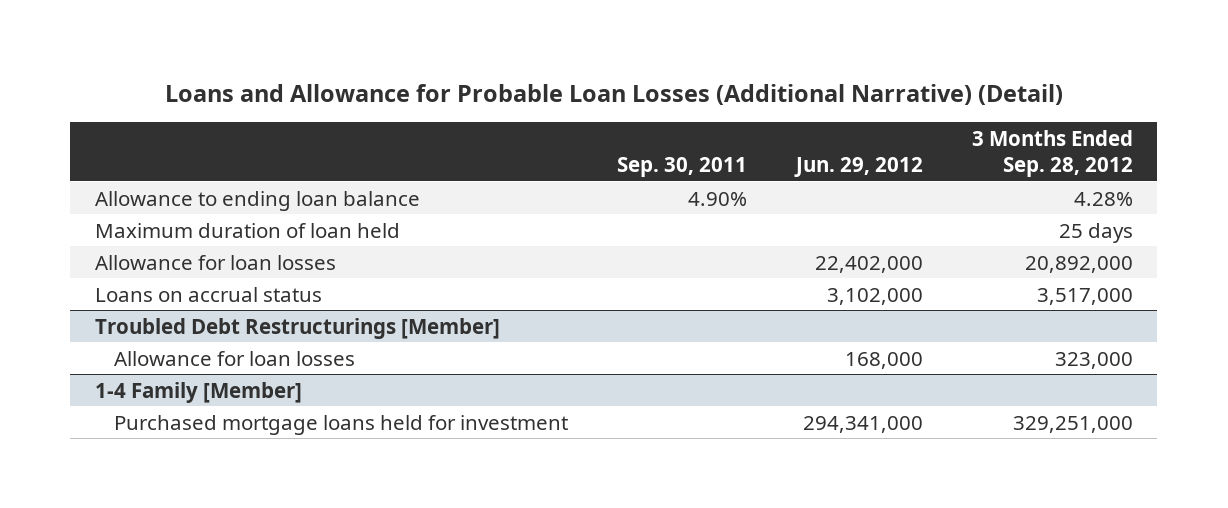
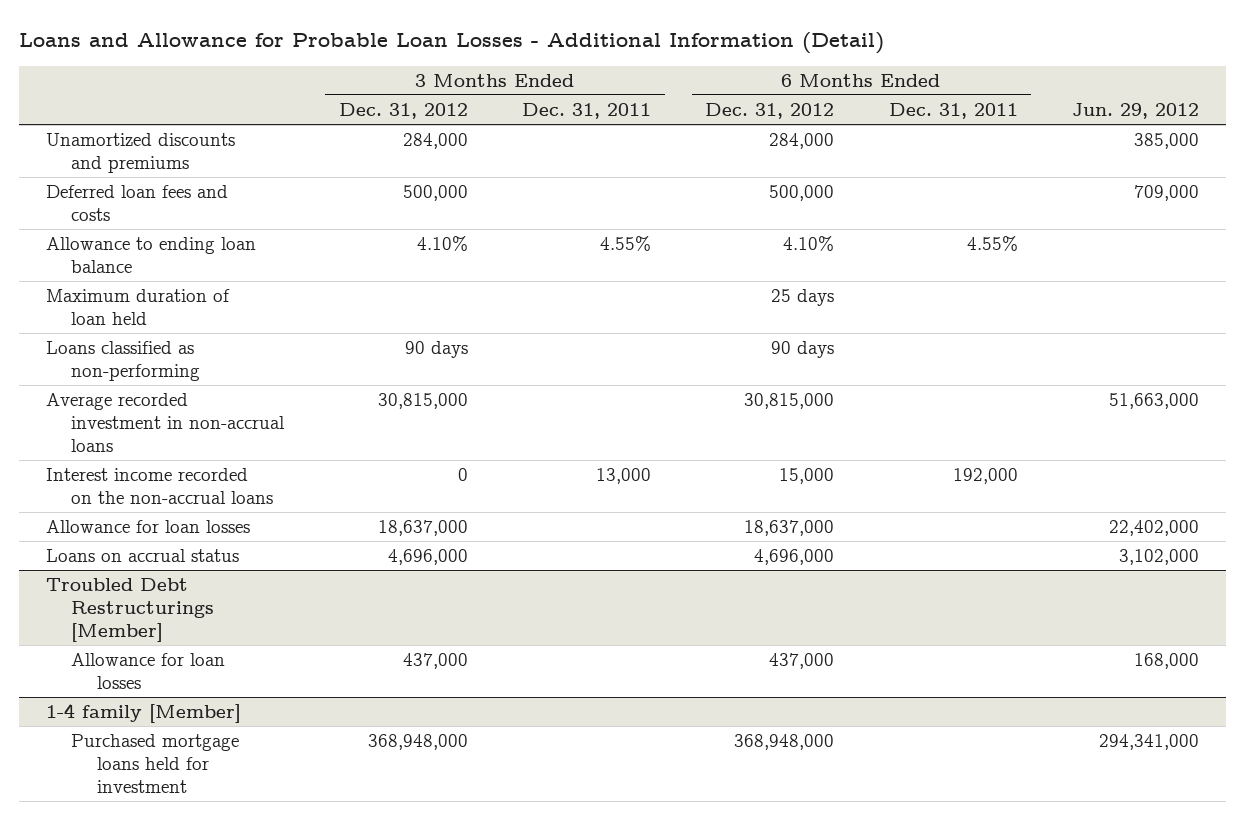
- Loans and Allowance for Probable Loan Losses (Additional Narrative) (Detail)
+ Loans and Allowance for Probable Loan Losses - Additional Information (Detail)
- | Sep. 30, 2011 | Jun. 29, 2012 | 3 Months Ended Sep. 28, 2012
+ | 3 Months Ended Dec. 31, 2012 | 3 Months Ended Dec. 31, 2011 | 6 Months Ended Dec. 31, 2012 | 6 Months Ended Dec. 31, 2011 | Jun. 29, 2012
+ Unamortized discounts and premiums | 284,000 | | 284,000 | | 385,000
+ Deferred loan fees and costs | 500,000 | | 500,000 | | 709,000
+ Loans classified as non-performing | 90 days | | 90 days | |
+ Average recorded investment in non-accrual loans | 30,815,000 | | 30,815,000 | | 51,663,000
+ Interest income recorded on the non-accrual loans | 0 | 13,000 | 15,000 | 192,000 |
- 1-4 Family [Member]
+ 1-4 family [Member]

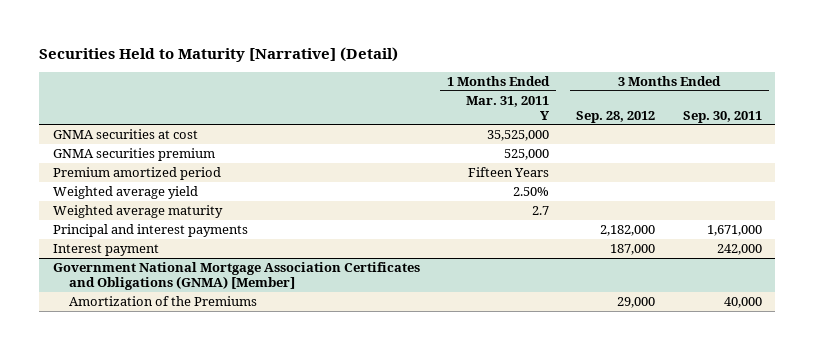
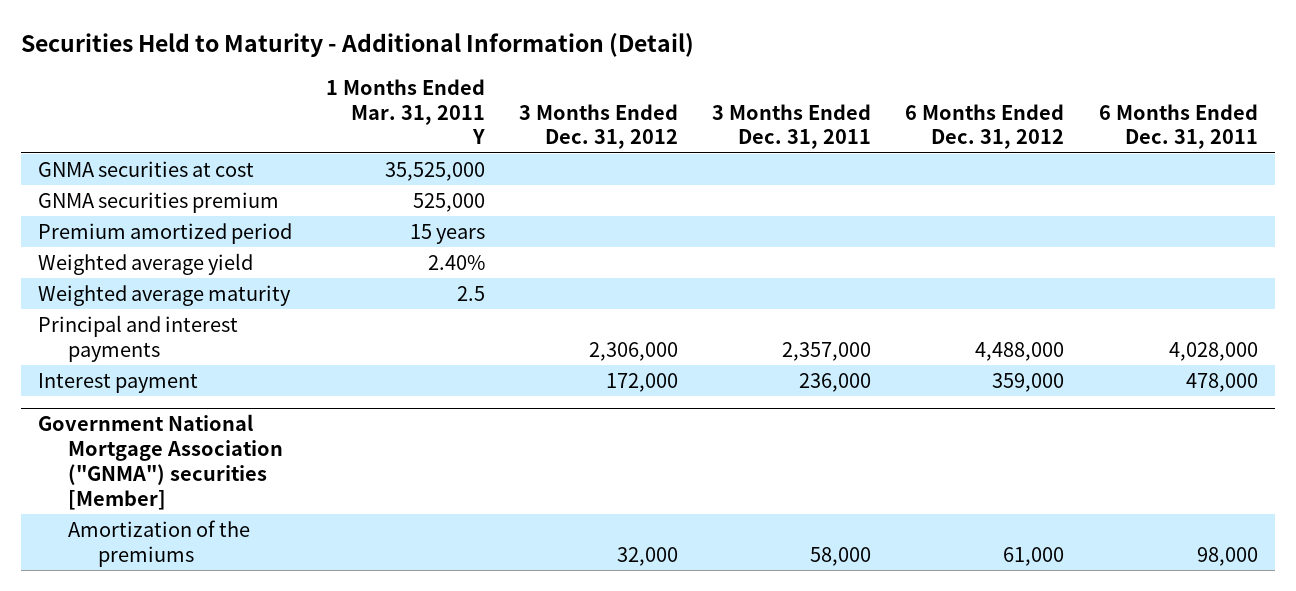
- Securities Held to Maturity [Narrative] (Detail)
+ Securities Held to Maturity - Additional Information (Detail)
- | 1 Months Ended Mar. 31, 2011 Y | 3 Months Ended Sep. 28, 2012 | 3 Months Ended Sep. 30, 2011
+ | 1 Months Ended Mar. 31, 2011 Y | 3 Months Ended Dec. 31, 2012 | 3 Months Ended Dec. 31, 2011 | 6 Months Ended Dec. 31, 2012 | 6 Months Ended Dec. 31, 2011
- Premium amortized period | Fifteen Years | |
- Weighted average yield | 2.50% | |
- Weighted average maturity | 2.7 | |
+ Premium amortized period | 15 years | | | |
+ Weighted average yield | 2.40% | | | |
+ Weighted average maturity | 2.5 | | | |
- Government National Mortgage Association Certificates and Obligations (GNMA) [Member]
- Amortization of the Premiums | | 29,000 | 40,000
+ Government National Mortgage Association ("GNMA") securities [Member]
+ Amortization of the premiums | | 32,000 | 58,000 | 61,000 | 98,000

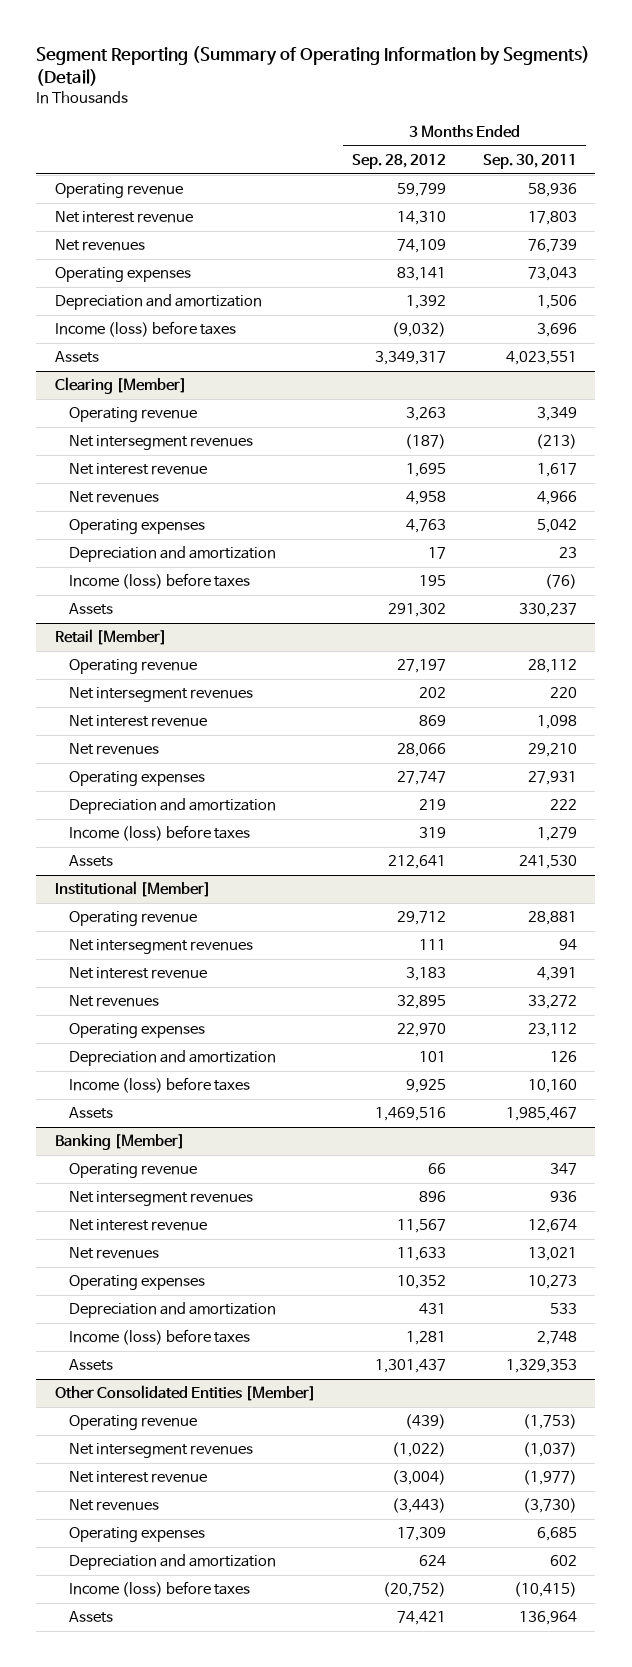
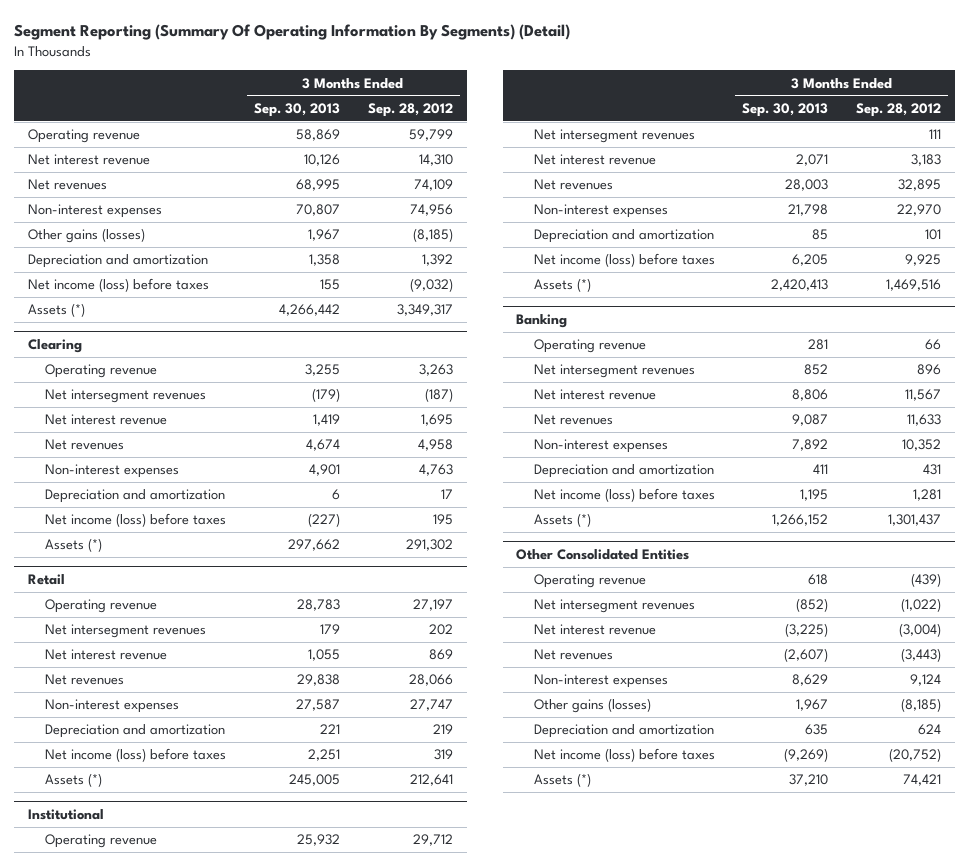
- Segment Reporting (Summary of Operating Information by Segments) (Detail)
+ Segment Reporting (Summary Of Operating Information By Segments) (Detail)
- | 3 Months Ended Sep. 28, 2012 | 3 Months Ended Sep. 30, 2011
+ | 3 Months Ended Sep. 30, 2013 | 3 Months Ended Sep. 28, 2012
- Operating expenses | 83,141 | 73,043
+ Non-interest expenses | 70,807 | 74,956
+ Other gains (losses) | 1,967 | (8,185)
- Income (loss) before taxes | (9,032) | 3,696
- Assets | 3,349,317 | 4,023,551
- Clearing [Member]
+ Net income (loss) before taxes | 155 | (9,032)
+ Assets (*) | 4,266,442 | 3,349,317
+ Clearing
- Operating expenses | 4,763 | 5,042
+ Non-interest expenses | 4,901 | 4,763
- Income (loss) before taxes | 195 | (76)
- Assets | 291,302 | 330,237
- Retail [Member]
+ Net income (loss) before taxes | (227) | 195
+ Assets (*) | 297,662 | 291,302
+ Retail
- Operating expenses | 27,747 | 27,931
+ Non-interest expenses | 27,587 | 27,747
- Income (loss) before taxes | 319 | 1,279
- Assets | 212,641 | 241,530
- Institutional [Member]
+ Net income (loss) before taxes | 2,251 | 319
+ Assets (*) | 245,005 | 212,641
+ Institutional
- Operating expenses | 22,970 | 23,112
+ Non-interest expenses | 21,798 | 22,970
- Income (loss) before taxes | 9,925 | 10,160
- Assets | 1,469,516 | 1,985,467
- Banking [Member]
+ Net income (loss) before taxes | 6,205 | 9,925
+ Assets (*) | 2,420,413 | 1,469,516
+ Banking
- Operating expenses | 10,352 | 10,273
+ Non-interest expenses | 7,892 | 10,352
- Income (loss) before taxes | 1,281 | 2,748
- Assets | 1,301,437 | 1,329,353
- Other Consolidated Entities [Member]
+ Net income (loss) before taxes | 1,195 | 1,281
+ Assets (*) | 1,266,152 | 1,301,437
+ Other Consolidated Entities
- Operating expenses | 17,309 | 6,685
+ Non-interest expenses | 8,629 | 9,124
+ Other gains (losses) | 1,967 | (8,185)
- Income (loss) before taxes | (20,752) | (10,415)
- Assets | 74,421 | 136,964
+ Net income (loss) before taxes | (9,269) | (20,752)
+ Assets (*) | 37,210 | 74,421

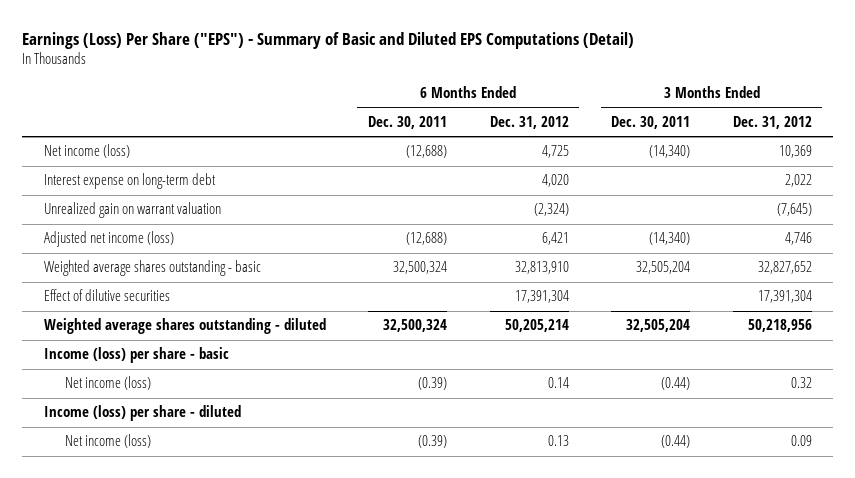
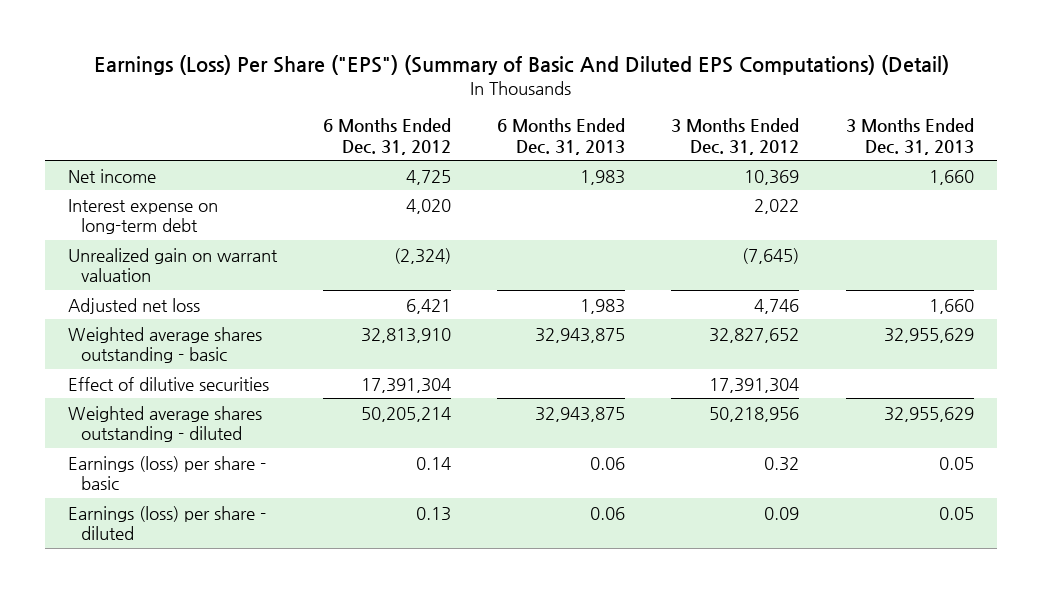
- Earnings (Loss) Per Share ("EPS") - Summary of Basic and Diluted EPS Computations (Detail)
+ Earnings (Loss) Per Share ("EPS") (Summary of Basic And Diluted EPS Computations) (Detail)
- | 6 Months Ended Dec. 30, 2011 | 6 Months Ended Dec. 31, 2012 | 3 Months Ended Dec. 30, 2011 | 3 Months Ended Dec. 31, 2012
+ | 6 Months Ended Dec. 31, 2012 | 6 Months Ended Dec. 31, 2013 | 3 Months Ended Dec. 31, 2012 | 3 Months Ended Dec. 31, 2013
- Net income (loss) | (12,688) | 4,725 | (14,340) | 10,369
+ Net income | 4,725 | 1,983 | 10,369 | 1,660
- Adjusted net income (loss) | (12,688) | 6,421 | (14,340) | 4,746
+ Adjusted net loss | 6,421 | 1,983 | 4,746 | 1,660
- Income (loss) per share - basic
- Net income (loss) | (0.39) | 0.14 | (0.44) | 0.32
- Income (loss) per share - diluted
- Net income (loss) | (0.39) | 0.13 | (0.44) | 0.09
+ Earnings (loss) per share - basic | 0.14 | 0.06 | 0.32 | 0.05
+ Earnings (loss) per share - diluted | 0.13 | 0.06 | 0.09 | 0.05

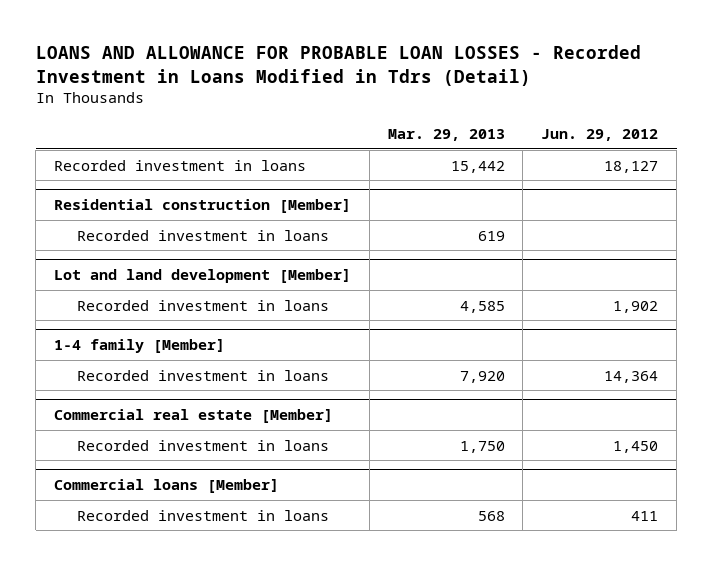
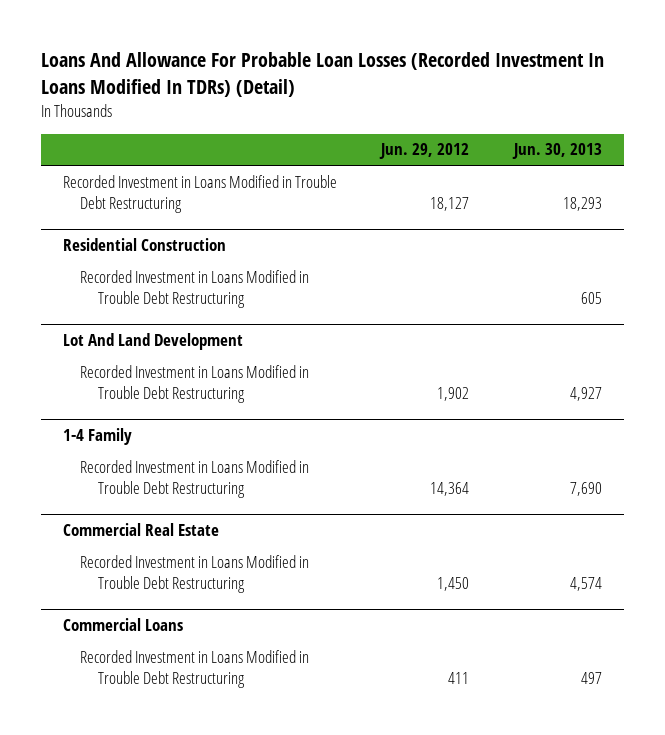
- LOANS AND ALLOWANCE FOR PROBABLE LOAN LOSSES - Recorded Investment in Loans Modified in Tdrs (Detail)
+ Loans And Allowance For Probable Loan Losses (Recorded Investment In Loans Modified In TDRs) (Detail)
- | Mar. 29, 2013 | Jun. 29, 2012
+ | Jun. 29, 2012 | Jun. 30, 2013
- Recorded investment in loans | 15,442 | 18,127
- Residential construction [Member]
- Recorded investment in loans | 619 |
- Lot and land development [Member]
- Recorded investment in loans | 4,585 | 1,902
- 1-4 family [Member]
- Recorded investment in loans | 7,920 | 14,364
- Commercial real estate [Member]
- Recorded investment in loans | 1,750 | 1,450
- Commercial loans [Member]
- Recorded investment in loans | 568 | 411
+ Recorded Investment in Loans Modified in Trouble Debt Restructuring | 18,127 | 18,293
+ Residential Construction
+ Recorded Investment in Loans Modified in Trouble Debt Restructuring | | 605
+ Lot And Land Development
+ Recorded Investment in Loans Modified in Trouble Debt Restructuring | 1,902 | 4,927
+ 1-4 Family
+ Recorded Investment in Loans Modified in Trouble Debt Restructuring | 14,364 | 7,690
+ Commercial Real Estate
+ Recorded Investment in Loans Modified in Trouble Debt Restructuring | 1,450 | 4,574
+ Commercial Loans
+ Recorded Investment in Loans Modified in Trouble Debt Restructuring | 411 | 497

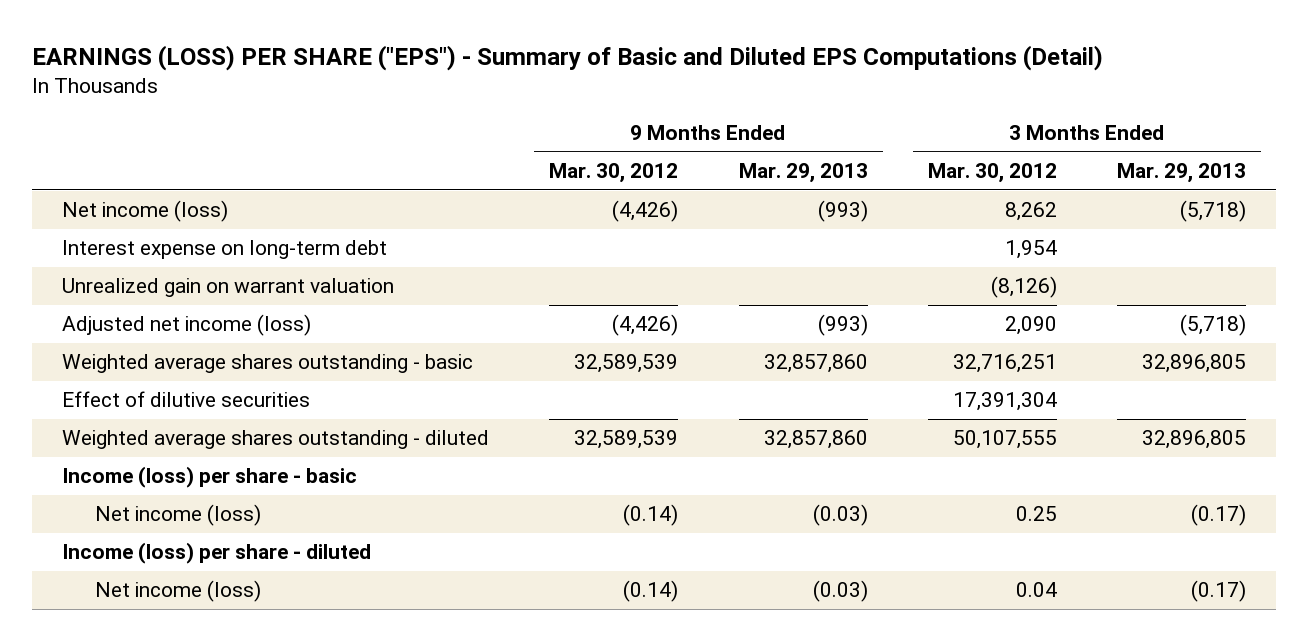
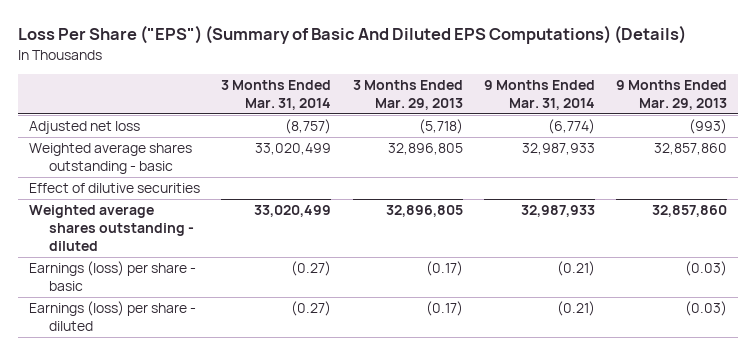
- EARNINGS (LOSS) PER SHARE ("EPS") - Summary of Basic and Diluted EPS Computations (Detail)
+ Loss Per Share ("EPS") (Summary of Basic And Diluted EPS Computations) (Details)
- | 9 Months Ended Mar. 30, 2012 | 9 Months Ended Mar. 29, 2013 | 3 Months Ended Mar. 30, 2012 | 3 Months Ended Mar. 29, 2013
+ | 3 Months Ended Mar. 31, 2014 | 3 Months Ended Mar. 29, 2013 | 9 Months Ended Mar. 31, 2014 | 9 Months Ended Mar. 29, 2013
- Net income (loss) | (4,426) | (993) | 8,262 | (5,718)
- Interest expense on long-term debt | | | 1,954 |
- Unrealized gain on warrant valuation | | | (8,126) |
- Adjusted net income (loss) | (4,426) | (993) | 2,090 | (5,718)
+ Adjusted net loss | (8,757) | (5,718) | (6,774) | (993)
- Income (loss) per share - basic
- Net income (loss) | (0.14) | (0.03) | 0.25 | (0.17)
- Income (loss) per share - diluted
- Net income (loss) | (0.14) | (0.03) | 0.04 | (0.17)
+ Earnings (loss) per share - basic | (0.27) | (0.17) | (0.21) | (0.03)
+ Earnings (loss) per share - diluted | (0.27) | (0.17) | (0.21) | (0.03)

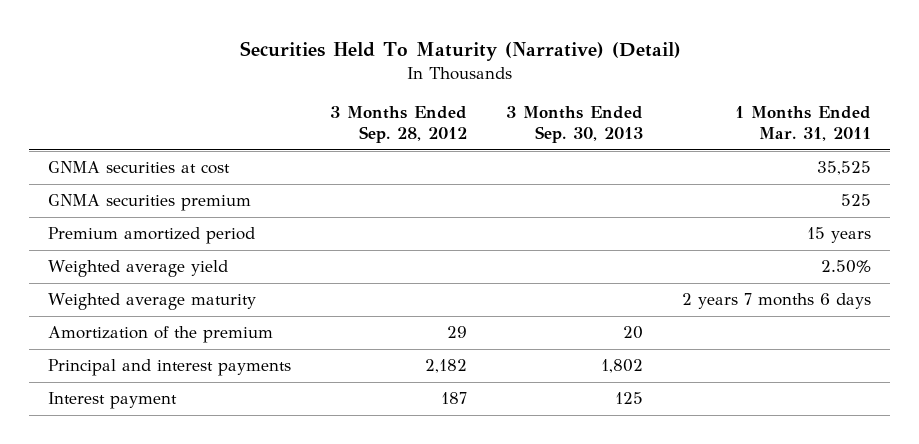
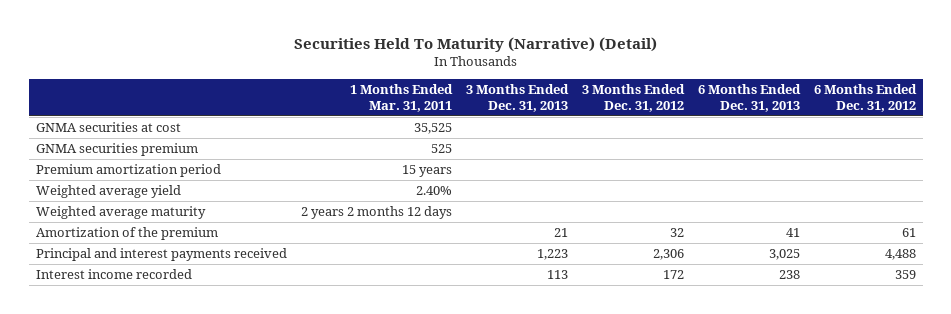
- | 3 Months Ended Sep. 28, 2012 | 3 Months Ended Sep. 30, 2013 | 1 Months Ended Mar. 31, 2011
+ | 1 Months Ended Mar. 31, 2011 | 3 Months Ended Dec. 31, 2013 | 3 Months Ended Dec. 31, 2012 | 6 Months Ended Dec. 31, 2013 | 6 Months Ended Dec. 31, 2012
- Premium amortized period | | | 15 years
- Weighted average yield | | | 2.50%
- Weighted average maturity | | | 2 years 7 months 6 days
+ Premium amortization period | 15 years | | | |
+ Weighted average yield | 2.40% | | | |
+ Weighted average maturity | 2 years 2 months 12 days | | | |
- Principal and interest payments | 2,182 | 1,802 |
- Interest payment | 187 | 125 |
+ Principal and interest payments received | | 1,223 | 2,306 | 3,025 | 4,488
+ Interest income recorded | | 113 | 172 | 238 | 359

